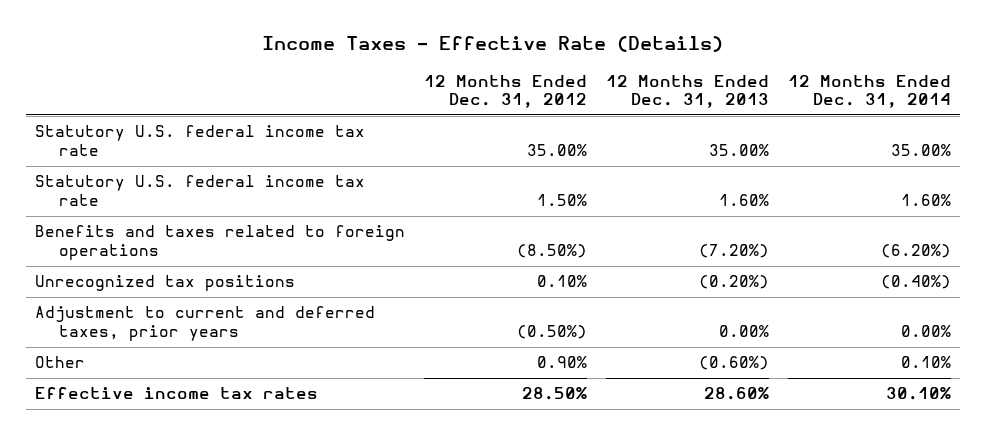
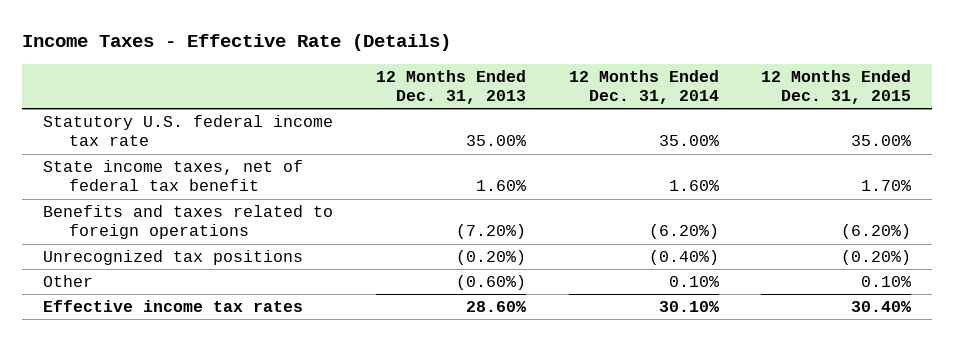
- | 12 Months Ended Dec. 31, 2012 | 12 Months Ended Dec. 31, 2013 | 12 Months Ended Dec. 31, 2014
+ | 12 Months Ended Dec. 31, 2013 | 12 Months Ended Dec. 31, 2014 | 12 Months Ended Dec. 31, 2015
- Statutory U.S. federal income tax rate | 1.50% | 1.60% | 1.60%
+ State income taxes, net of federal tax benefit | 1.60% | 1.60% | 1.70%
- Adjustment to current and deferred taxes, prior years | (0.50%) | 0.00% | 0.00%

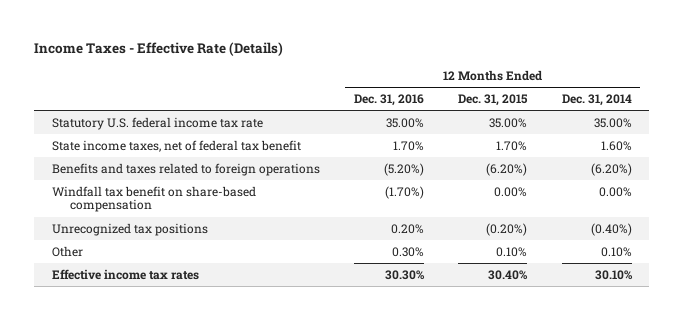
- | 12 Months Ended Dec. 31, 2013 | 12 Months Ended Dec. 31, 2014 | 12 Months Ended Dec. 31, 2015
+ | 12 Months Ended Dec. 31, 2016 | 12 Months Ended Dec. 31, 2015 | 12 Months Ended Dec. 31, 2014
+ Windfall tax benefit on share-based compensation | (1.70%) | 0.00% | 0.00%

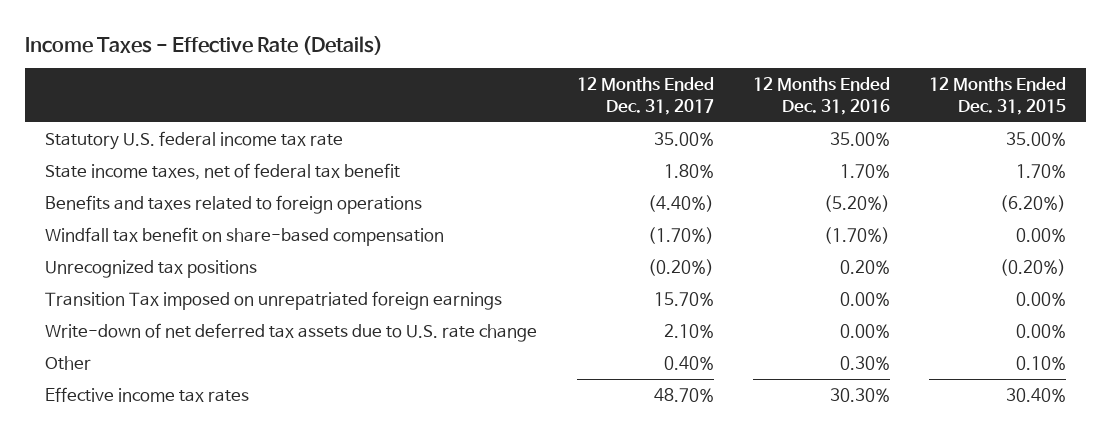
- | 12 Months Ended Dec. 31, 2016 | 12 Months Ended Dec. 31, 2015 | 12 Months Ended Dec. 31, 2014
+ | 12 Months Ended Dec. 31, 2017 | 12 Months Ended Dec. 31, 2016 | 12 Months Ended Dec. 31, 2015
+ Transition Tax imposed on unrepatriated foreign earnings | 15.70% | 0.00% | 0.00%
+ Write-down of net deferred tax assets due to U.S. rate change | 2.10% | 0.00% | 0.00%

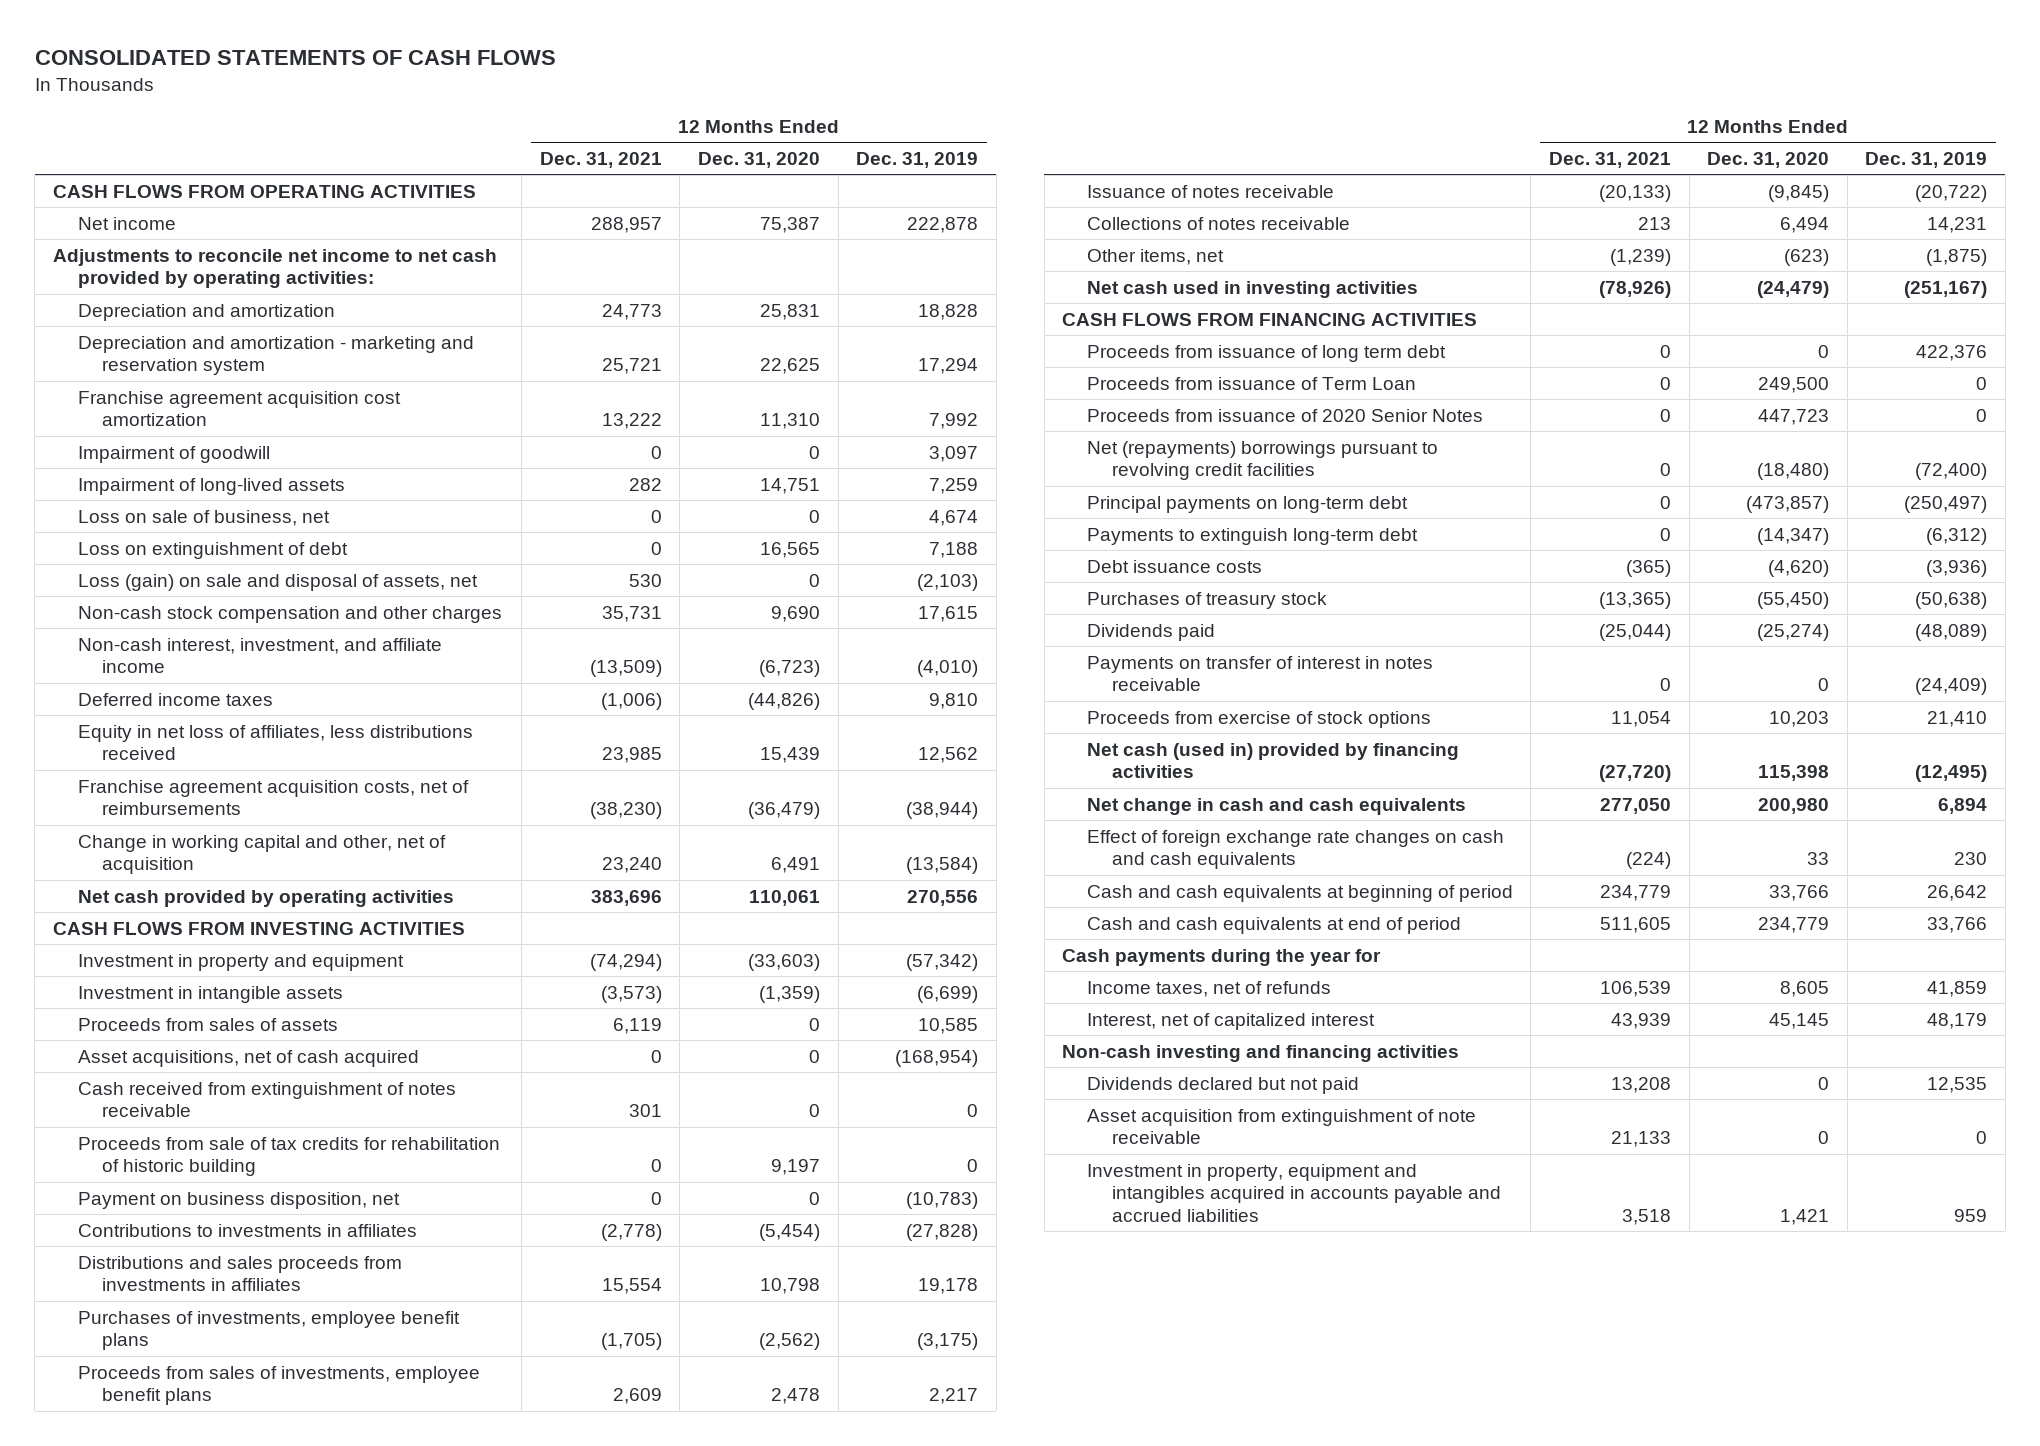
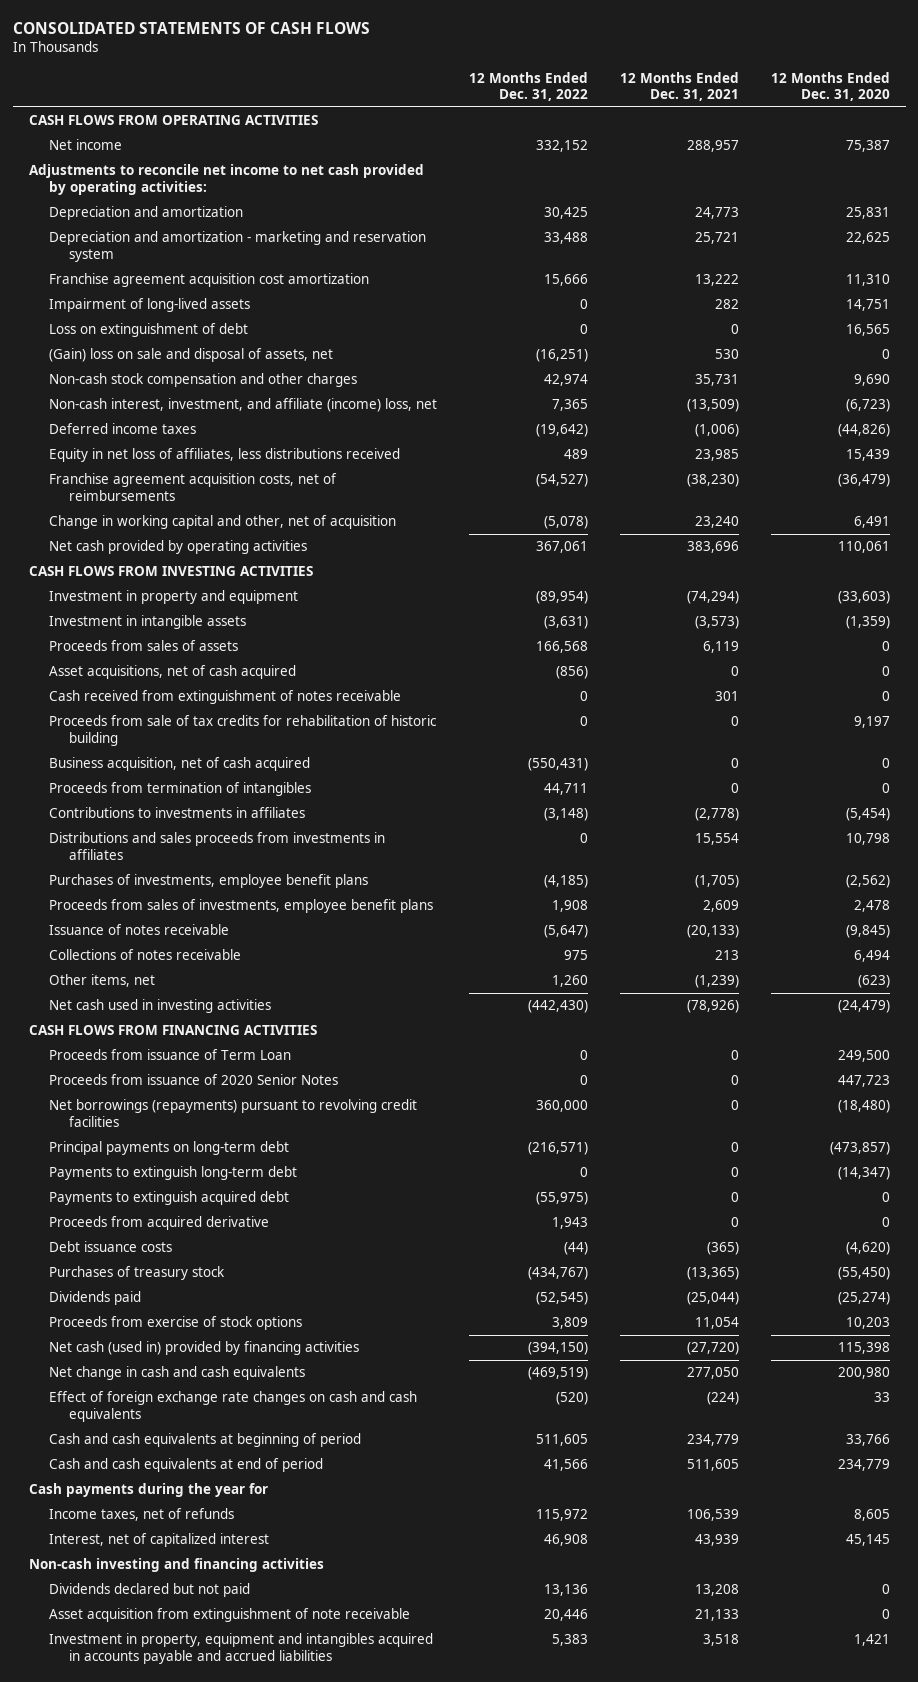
- | 12 Months Ended Dec. 31, 2021 | 12 Months Ended Dec. 31, 2020 | 12 Months Ended Dec. 31, 2019
+ | 12 Months Ended Dec. 31, 2022 | 12 Months Ended Dec. 31, 2021 | 12 Months Ended Dec. 31, 2020
- Impairment of goodwill | 0 | 0 | 3,097
- Loss on sale of business, net | 0 | 0 | 4,674
- Loss (gain) on sale and disposal of assets, net | 530 | 0 | (2,103)
+ (Gain) loss on sale and disposal of assets, net | (16,251) | 530 | 0
- Non-cash interest, investment, and affiliate income | (13,509) | (6,723) | (4,010)
+ Non-cash interest, investment, and affiliate (income) loss, net | 7,365 | (13,509) | (6,723)
- Payment on business disposition, net | 0 | 0 | (10,783)
+ Business acquisition, net of cash acquired | (550,431) | 0 | 0
+ Proceeds from termination of intangibles | 44,711 | 0 | 0
- Proceeds from issuance of long term debt | 0 | 0 | 422,376
- Net (repayments) borrowings pursuant to revolving credit facilities | 0 | (18,480) | (72,400)
+ Net borrowings (repayments) pursuant to revolving credit facilities | 360,000 | 0 | (18,480)
+ Payments to extinguish acquired debt | (55,975) | 0 | 0
+ Proceeds from acquired derivative | 1,943 | 0 | 0
- Payments on transfer of interest in notes receivable | 0 | 0 | (24,409)

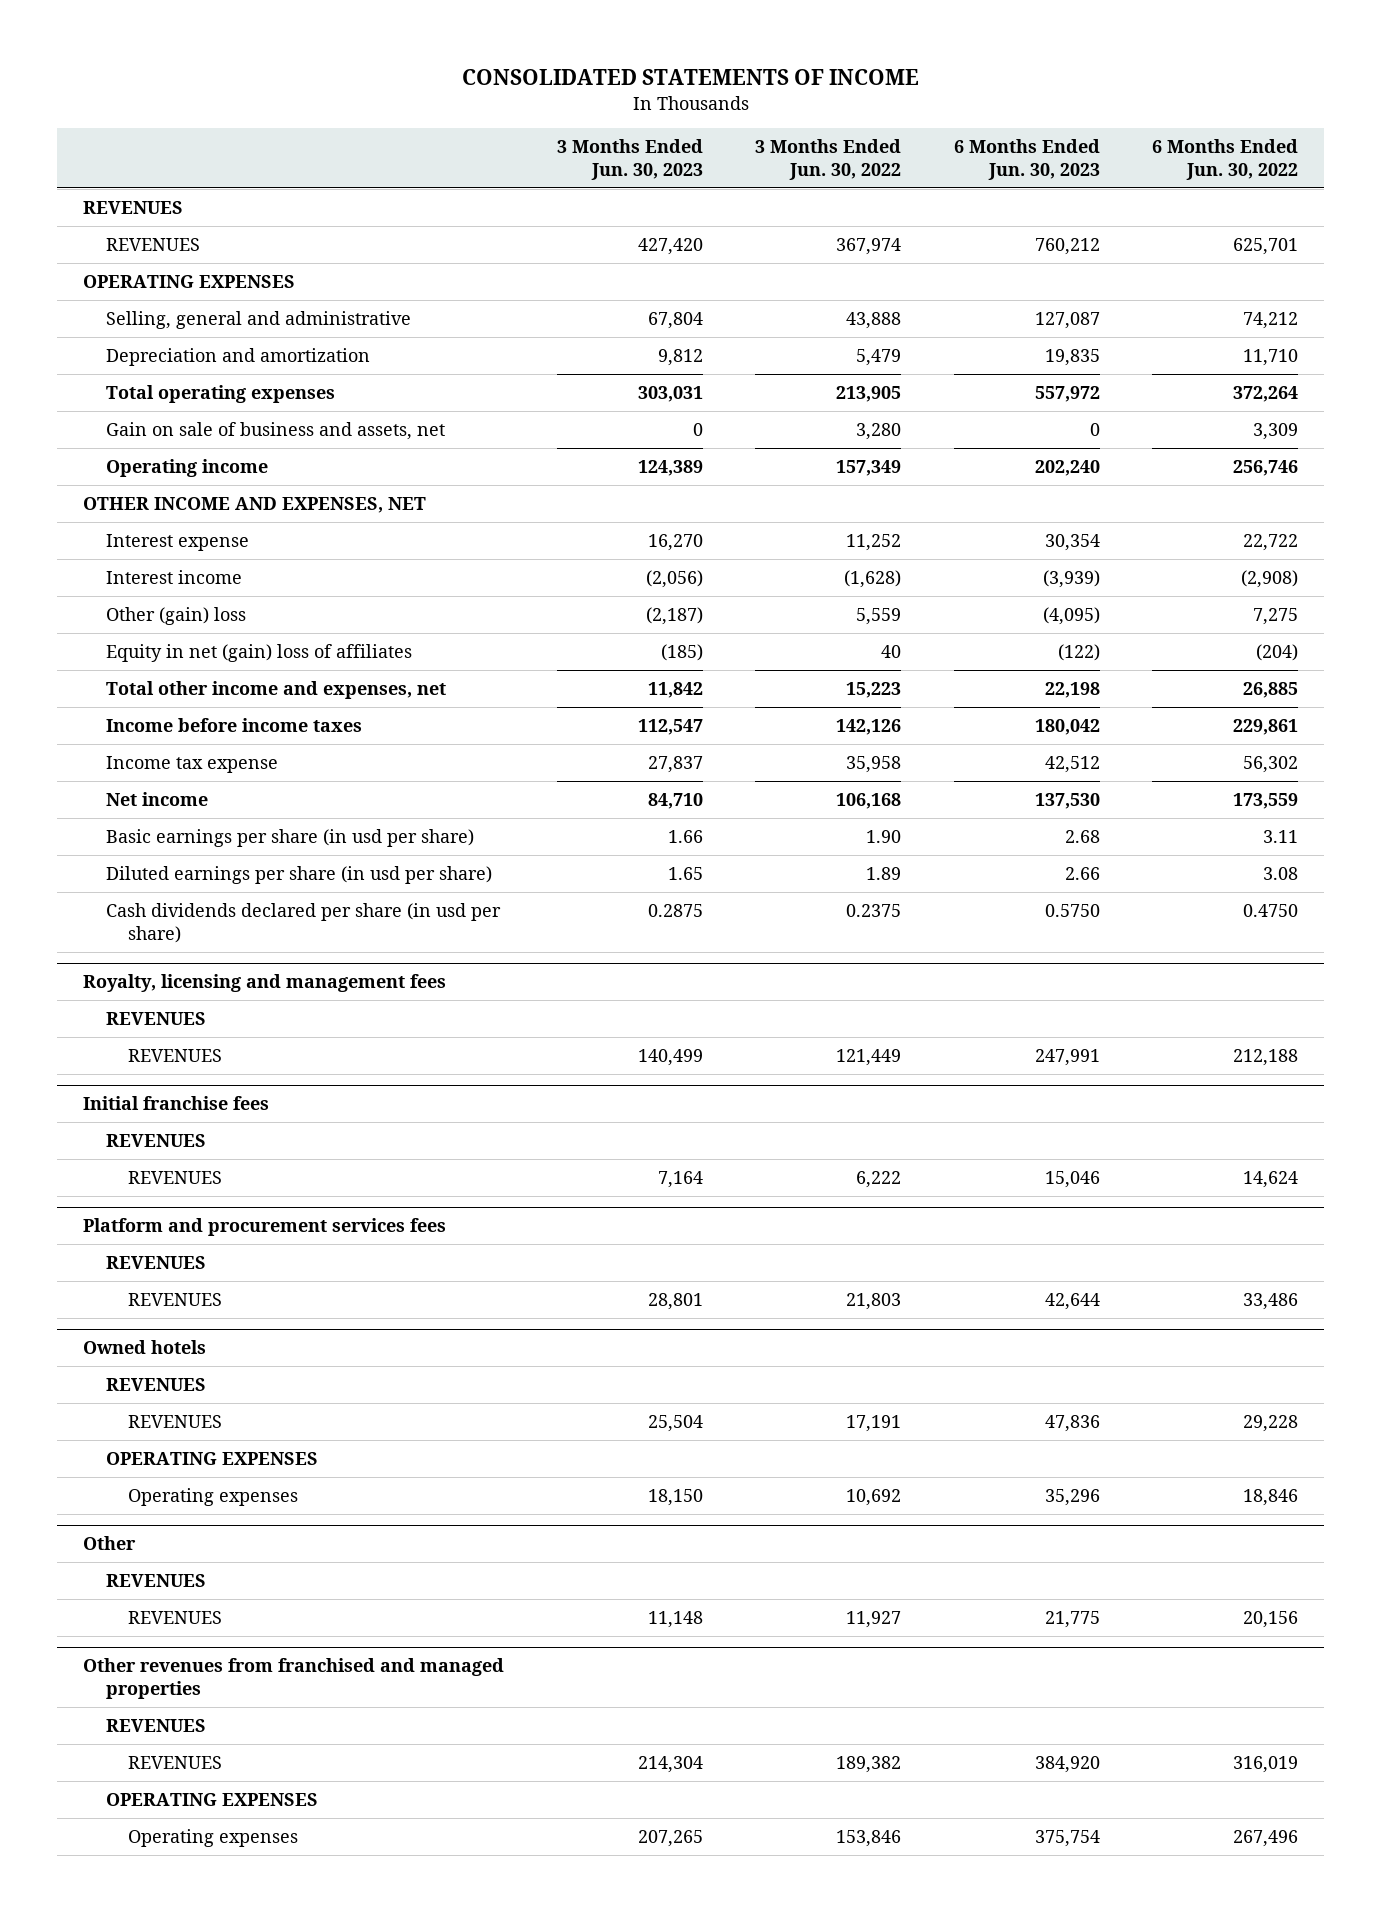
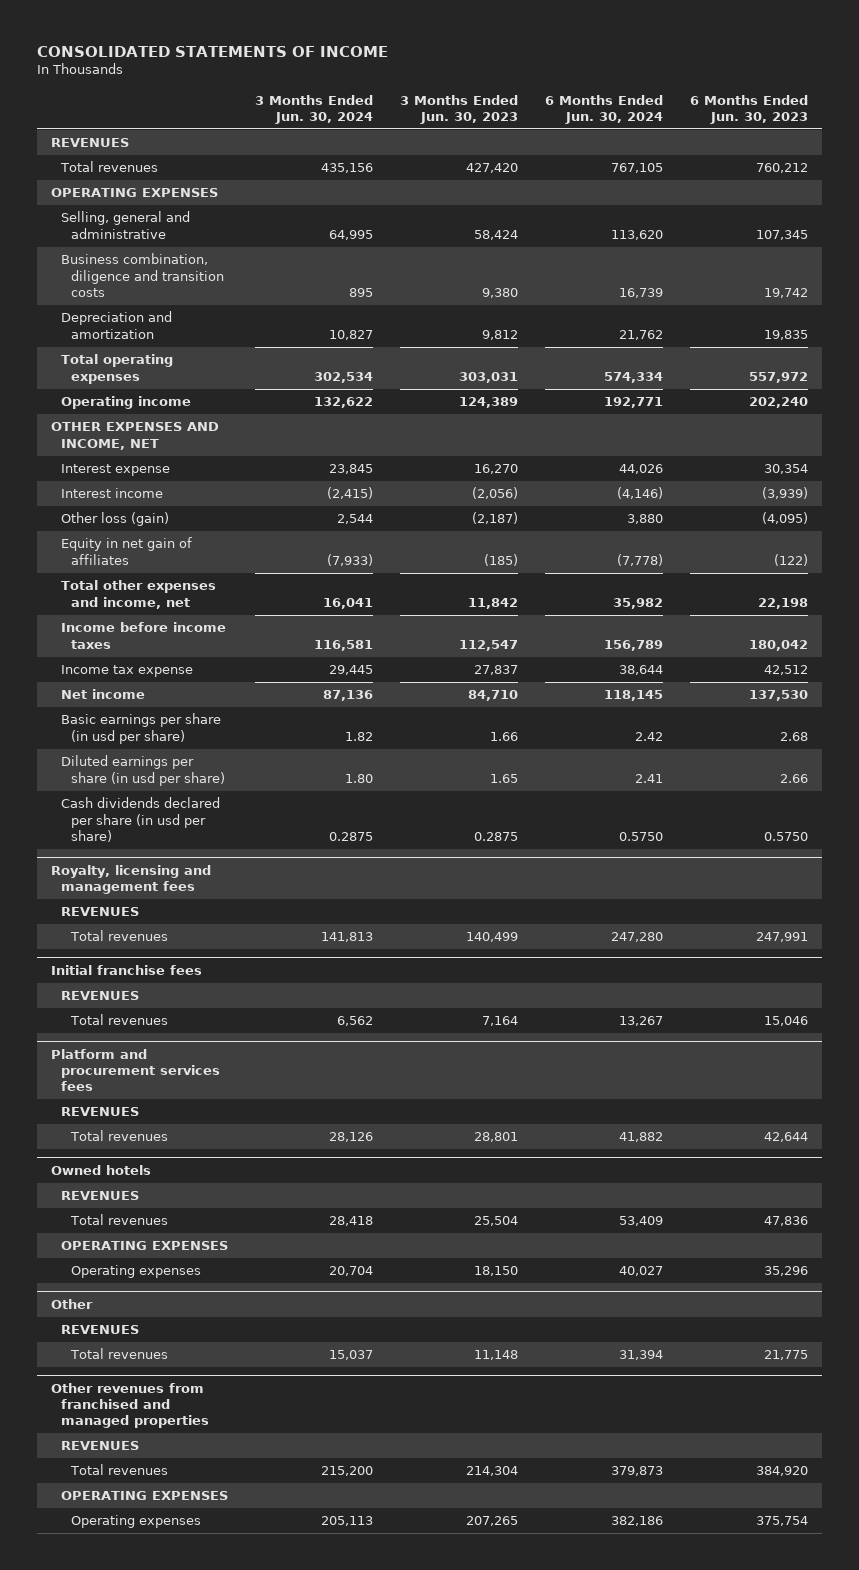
- | 3 Months Ended Jun. 30, 2023 | 3 Months Ended Jun. 30, 2022 | 6 Months Ended Jun. 30, 2023 | 6 Months Ended Jun. 30, 2022
+ | 3 Months Ended Jun. 30, 2024 | 3 Months Ended Jun. 30, 2023 | 6 Months Ended Jun. 30, 2024 | 6 Months Ended Jun. 30, 2023
- REVENUES | 427,420 | 367,974 | 760,212 | 625,701
+ Total revenues | 435,156 | 427,420 | 767,105 | 760,212
- Selling, general and administrative | 67,804 | 43,888 | 127,087 | 74,212
+ Selling, general and administrative | 64,995 | 58,424 | 113,620 | 107,345
+ Business combination, diligence and transition costs | 895 | 9,380 | 16,739 | 19,742
- Gain on sale of business and assets, net | 0 | 3,280 | 0 | 3,309
- OTHER INCOME AND EXPENSES, NET
+ OTHER EXPENSES AND INCOME, NET
- Other (gain) loss | (2,187) | 5,559 | (4,095) | 7,275
- Equity in net (gain) loss of affiliates | (185) | 40 | (122) | (204)
- Total other income and expenses, net | 11,842 | 15,223 | 22,198 | 26,885
+ Other loss (gain) | 2,544 | (2,187) | 3,880 | (4,095)
+ Equity in net gain of affiliates | (7,933) | (185) | (7,778) | (122)
+ Total other expenses and income, net | 16,041 | 11,842 | 35,982 | 22,198
@ Royalty, licensing and management fees
- REVENUES | 140,499 | 121,449 | 247,991 | 212,188
+ Total revenues | 141,813 | 140,499 | 247,280 | 247,991
@ Initial franchise fees
- REVENUES | 7,164 | 6,222 | 15,046 | 14,624
+ Total revenues | 6,562 | 7,164 | 13,267 | 15,046
@ Platform and procurement services fees
- REVENUES | 28,801 | 21,803 | 42,644 | 33,486
+ Total revenues | 28,126 | 28,801 | 41,882 | 42,644
@ Owned hotels
- REVENUES | 25,504 | 17,191 | 47,836 | 29,228
+ Total revenues | 28,418 | 25,504 | 53,409 | 47,836
@ Other
- REVENUES | 11,148 | 11,927 | 21,775 | 20,156
+ Total revenues | 15,037 | 11,148 | 31,394 | 21,775
@ Other revenues from franchised and managed properties
- REVENUES | 214,304 | 189,382 | 384,920 | 316,019
+ Total revenues | 215,200 | 214,304 | 379,873 | 384,920

